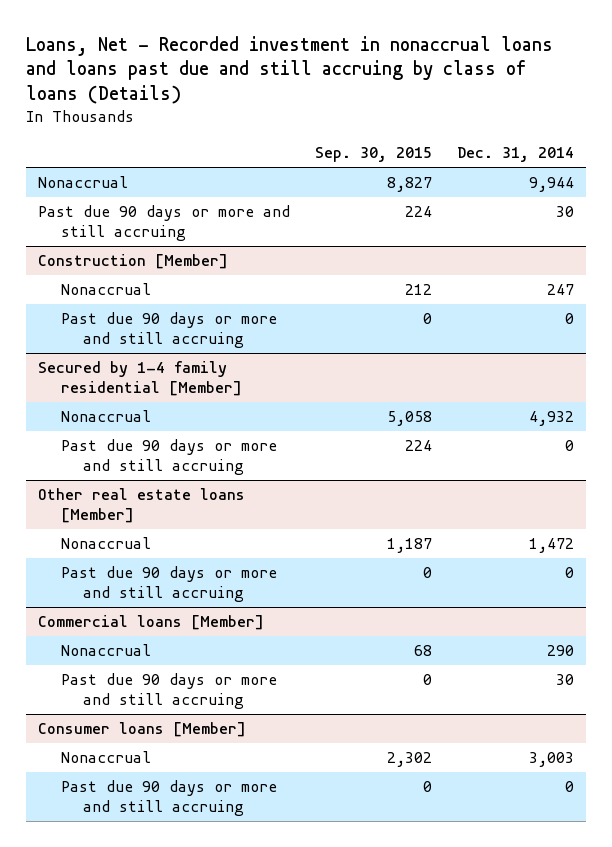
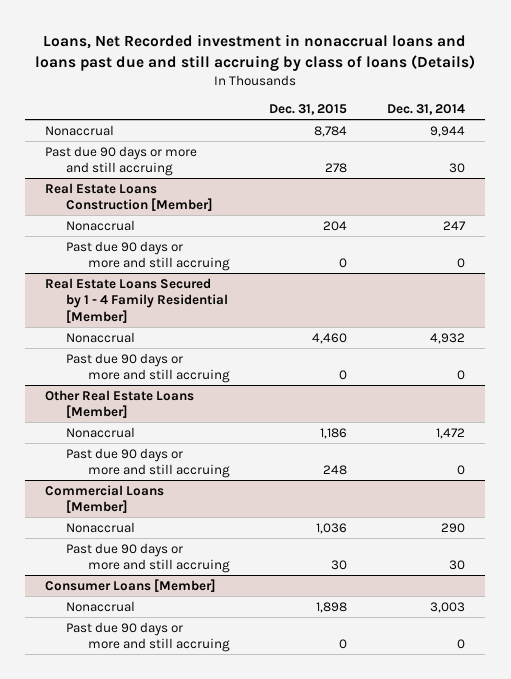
- Loans, Net - Recorded investment in nonaccrual loans and loans past due and still accruing by class of loans (Details)
+ Loans, Net Recorded investment in nonaccrual loans and loans past due and still accruing by class of loans (Details)
- | Sep. 30, 2015 | Dec. 31, 2014
+ | Dec. 31, 2015 | Dec. 31, 2014
- Construction [Member]
+ Real Estate Loans Construction [Member]
- Secured by 1-4 family residential [Member]
+ Real Estate Loans Secured by 1 - 4 Family Residential [Member]
- Other real estate loans [Member]
+ Other Real Estate Loans [Member]
- Commercial loans [Member]
+ Commercial Loans [Member]
- Consumer loans [Member]
+ Consumer Loans [Member]

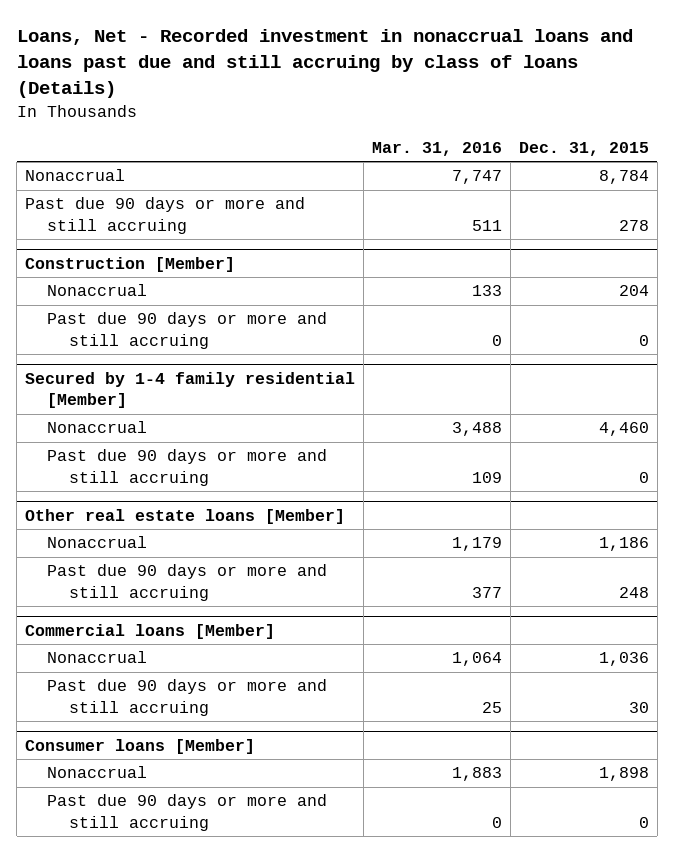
- Loans, Net Recorded investment in nonaccrual loans and loans past due and still accruing by class of loans (Details)
+ Loans, Net - Recorded investment in nonaccrual loans and loans past due and still accruing by class of loans (Details)
- | Dec. 31, 2015 | Dec. 31, 2014
+ | Mar. 31, 2016 | Dec. 31, 2015
- Real Estate Loans Construction [Member]
+ Construction [Member]
- Real Estate Loans Secured by 1 - 4 Family Residential [Member]
+ Secured by 1-4 family residential [Member]
- Other Real Estate Loans [Member]
+ Other real estate loans [Member]
- Commercial Loans [Member]
+ Commercial loans [Member]
- Consumer Loans [Member]
+ Consumer loans [Member]

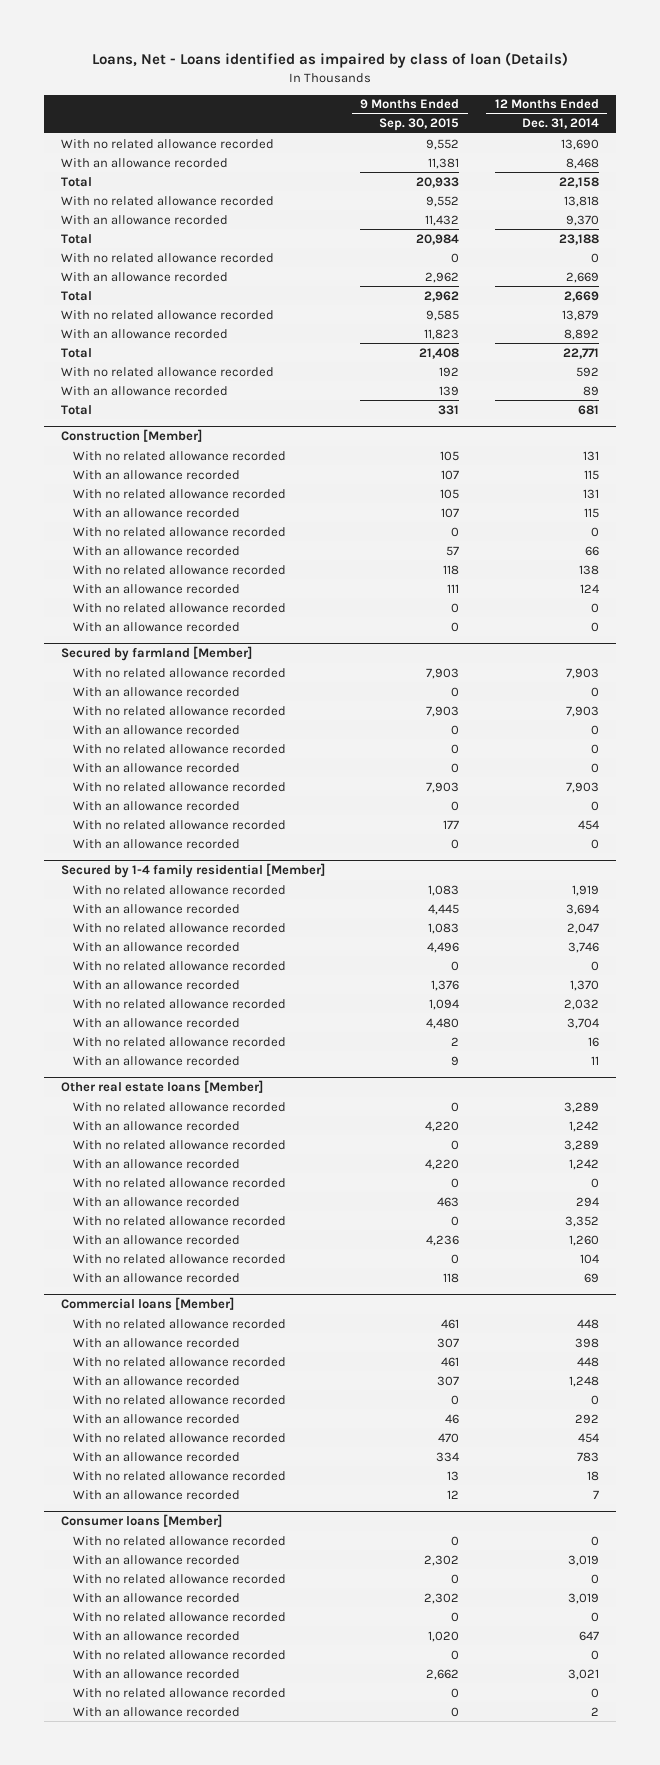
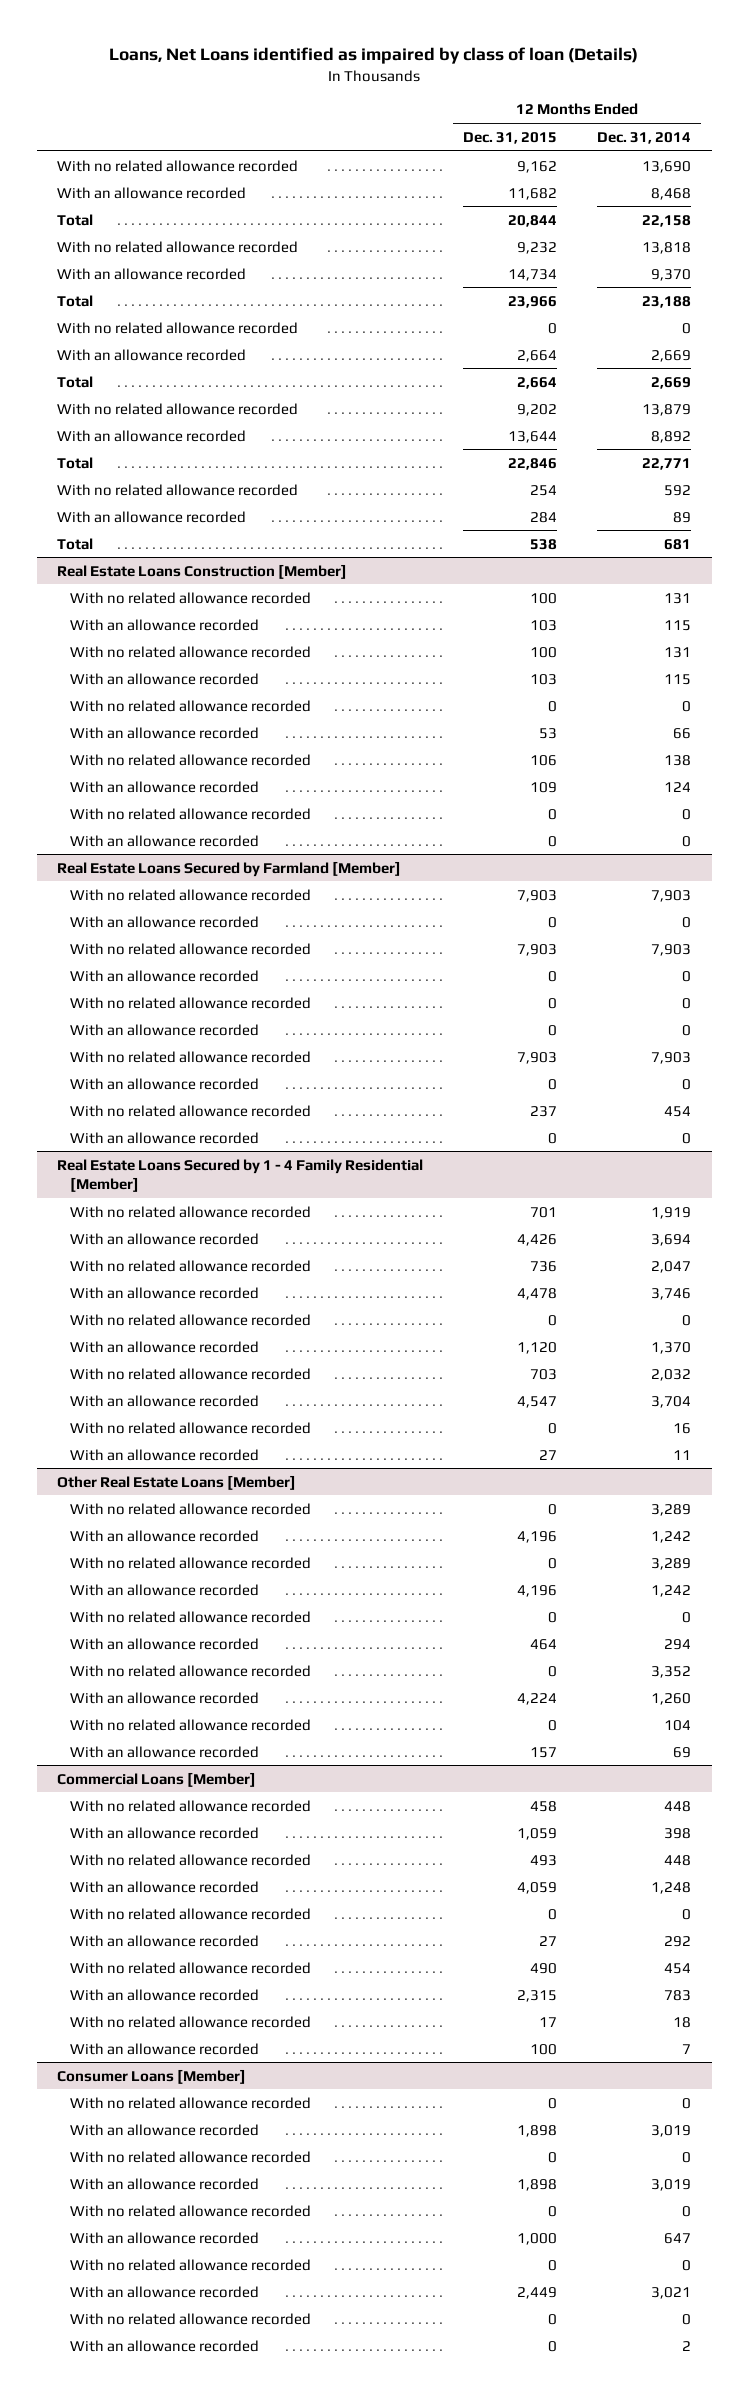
- Loans, Net - Loans identified as impaired by class of loan (Details)
+ Loans, Net Loans identified as impaired by class of loan (Details)
- | 9 Months Ended Sep. 30, 2015 | 12 Months Ended Dec. 31, 2014
+ | 12 Months Ended Dec. 31, 2015 | 12 Months Ended Dec. 31, 2014
- Construction [Member]
+ Real Estate Loans Construction [Member]
- Secured by farmland [Member]
+ Real Estate Loans Secured by Farmland [Member]
- Secured by 1-4 family residential [Member]
+ Real Estate Loans Secured by 1 - 4 Family Residential [Member]
- Other real estate loans [Member]
+ Other Real Estate Loans [Member]
- Commercial loans [Member]
+ Commercial Loans [Member]
- Consumer loans [Member]
+ Consumer Loans [Member]

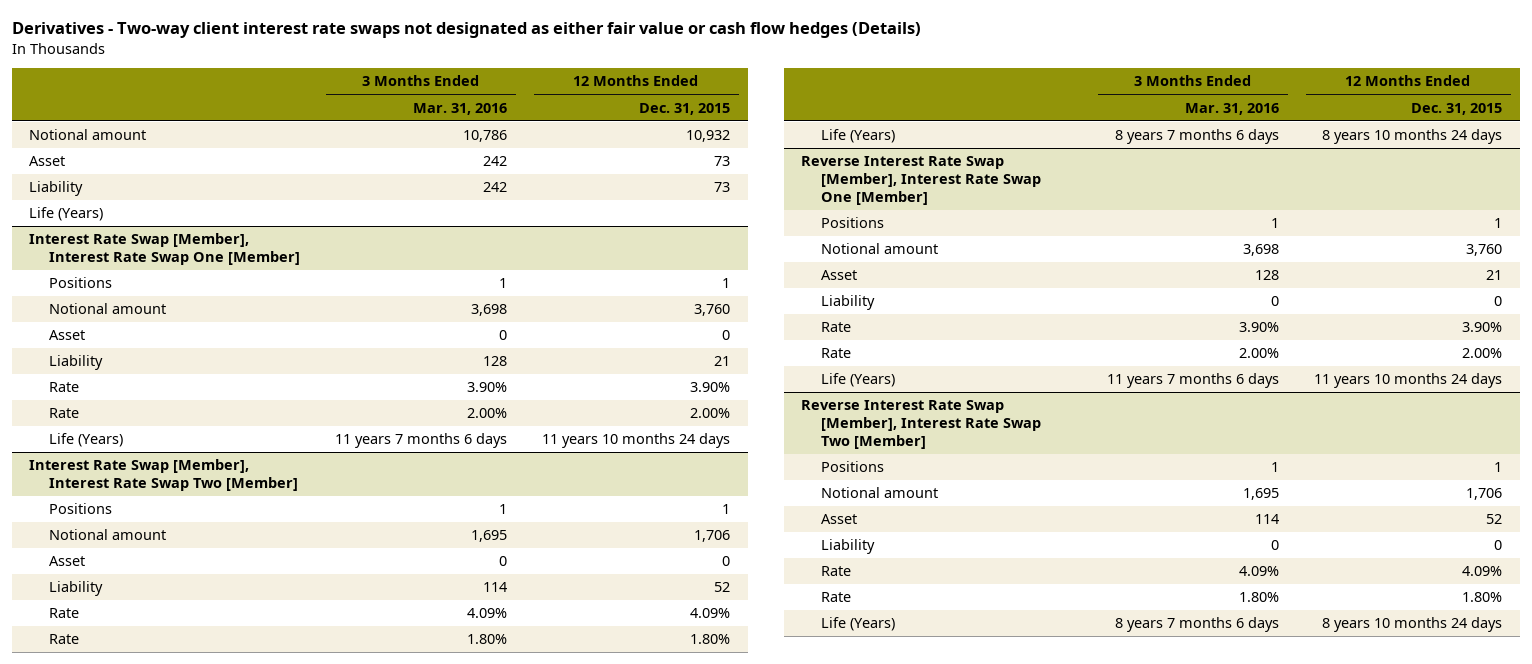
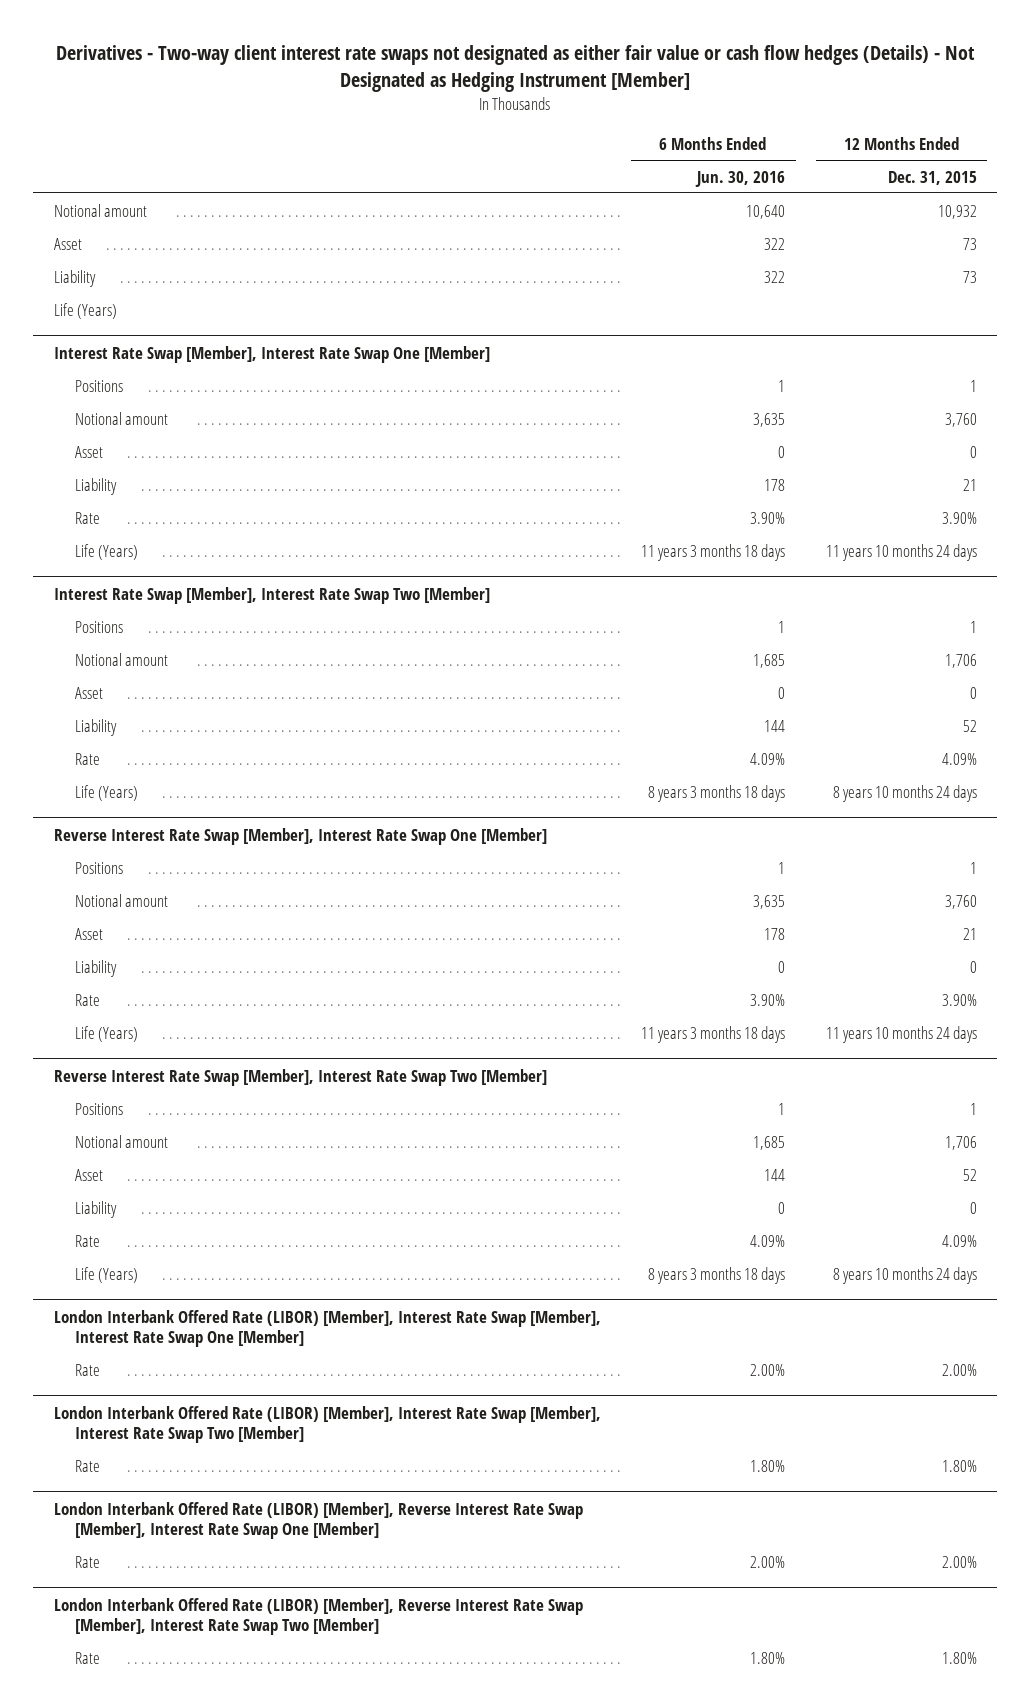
- Derivatives - Two-way client interest rate swaps not designated as either fair value or cash flow hedges (Details)
+ Derivatives - Two-way client interest rate swaps not designated as either fair value or cash flow hedges (Details) - Not Designated as Hedging Instrument [Member]
- | 3 Months Ended Mar. 31, 2016 | 12 Months Ended Dec. 31, 2015
+ | 6 Months Ended Jun. 30, 2016 | 12 Months Ended Dec. 31, 2015
@ Interest Rate Swap [Member], Interest Rate Swap One [Member]
- Rate | 2.00% | 2.00%
@ Interest Rate Swap [Member], Interest Rate Swap Two [Member]
- Rate | 1.80% | 1.80%
@ Reverse Interest Rate Swap [Member], Interest Rate Swap One [Member]
- Rate | 2.00% | 2.00%
@ Reverse Interest Rate Swap [Member], Interest Rate Swap Two [Member]
- Rate | 1.80% | 1.80%
+ London Interbank Offered Rate (LIBOR) [Member], Interest Rate Swap [Member], Interest Rate Swap One [Member]
+ Rate | 2.00% | 2.00%
+ London Interbank Offered Rate (LIBOR) [Member], Interest Rate Swap [Member], Interest Rate Swap Two [Member]
+ Rate | 1.80% | 1.80%
+ London Interbank Offered Rate (LIBOR) [Member], Reverse Interest Rate Swap [Member], Interest Rate Swap One [Member]
+ Rate | 2.00% | 2.00%
+ London Interbank Offered Rate (LIBOR) [Member], Reverse Interest Rate Swap [Member], Interest Rate Swap Two [Member]
+ Rate | 1.80% | 1.80%

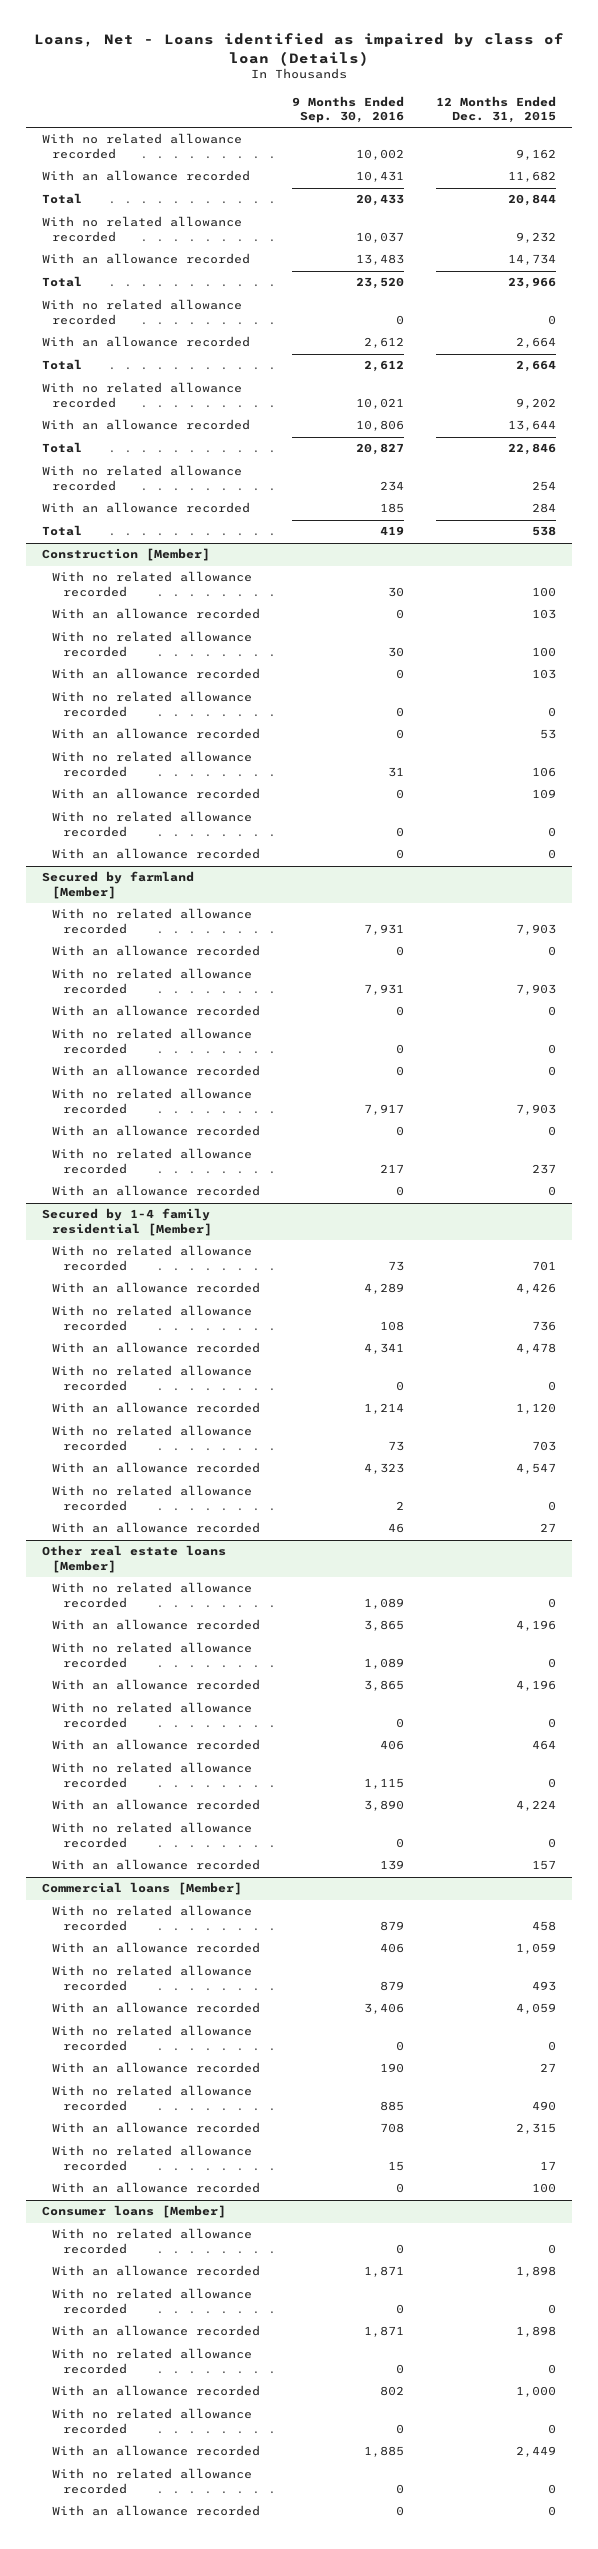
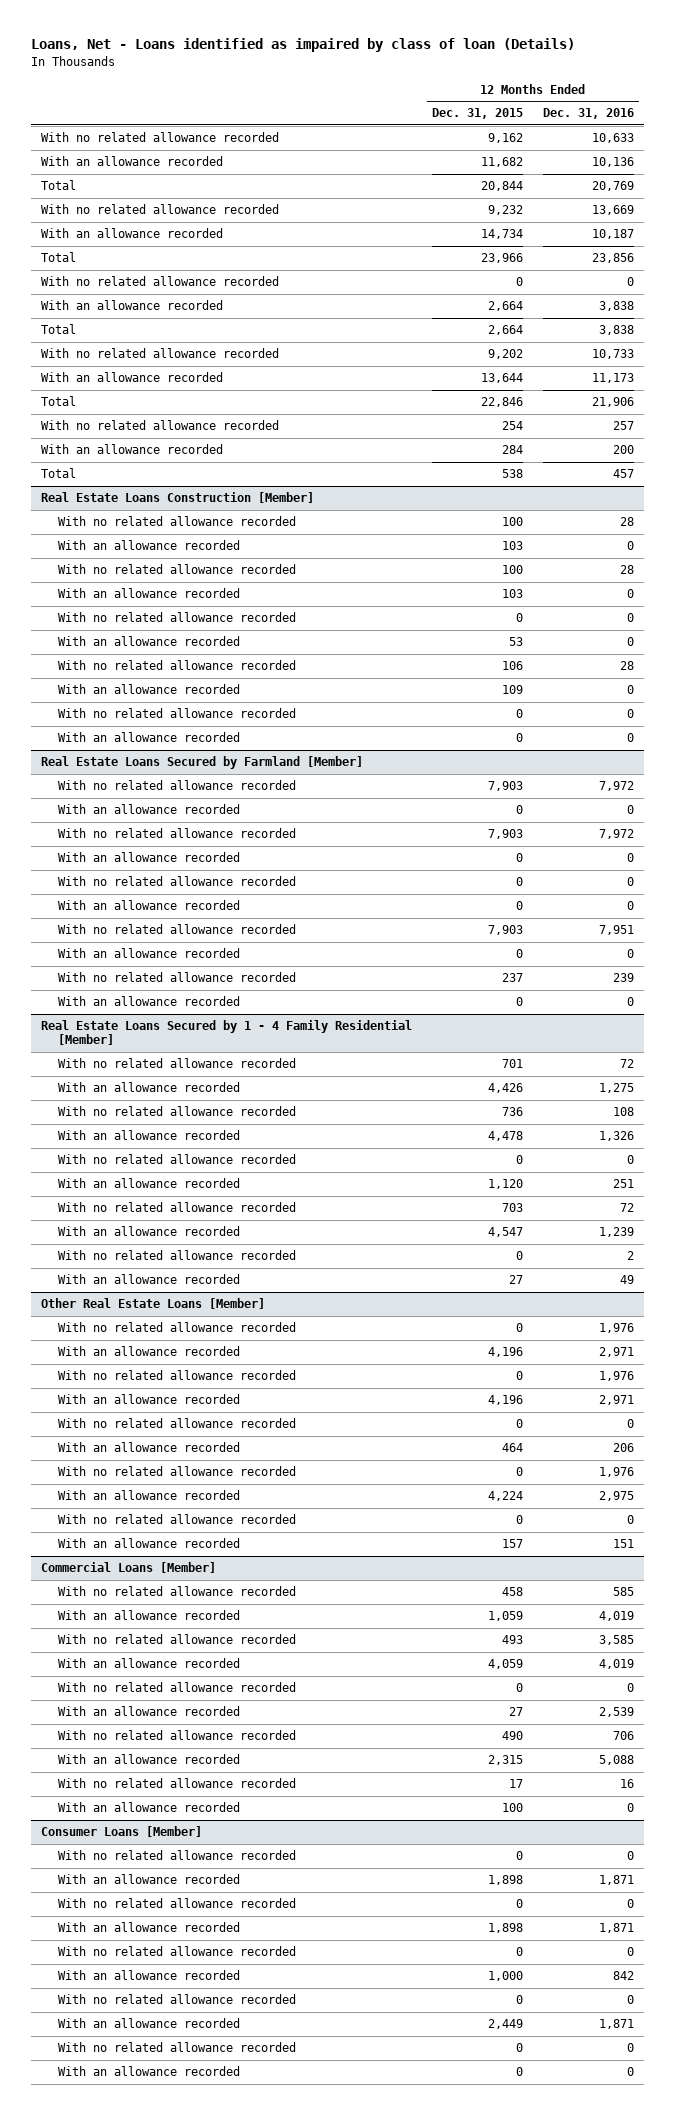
- | 9 Months Ended Sep. 30, 2016 | 12 Months Ended Dec. 31, 2015
+ | 12 Months Ended Dec. 31, 2015 | 12 Months Ended Dec. 31, 2016
- Construction [Member]
+ Real Estate Loans Construction [Member]
- Secured by farmland [Member]
+ Real Estate Loans Secured by Farmland [Member]
- Secured by 1-4 family residential [Member]
+ Real Estate Loans Secured by 1 - 4 Family Residential [Member]
- Other real estate loans [Member]
+ Other Real Estate Loans [Member]
- Commercial loans [Member]
+ Commercial Loans [Member]
- Consumer loans [Member]
+ Consumer Loans [Member]

